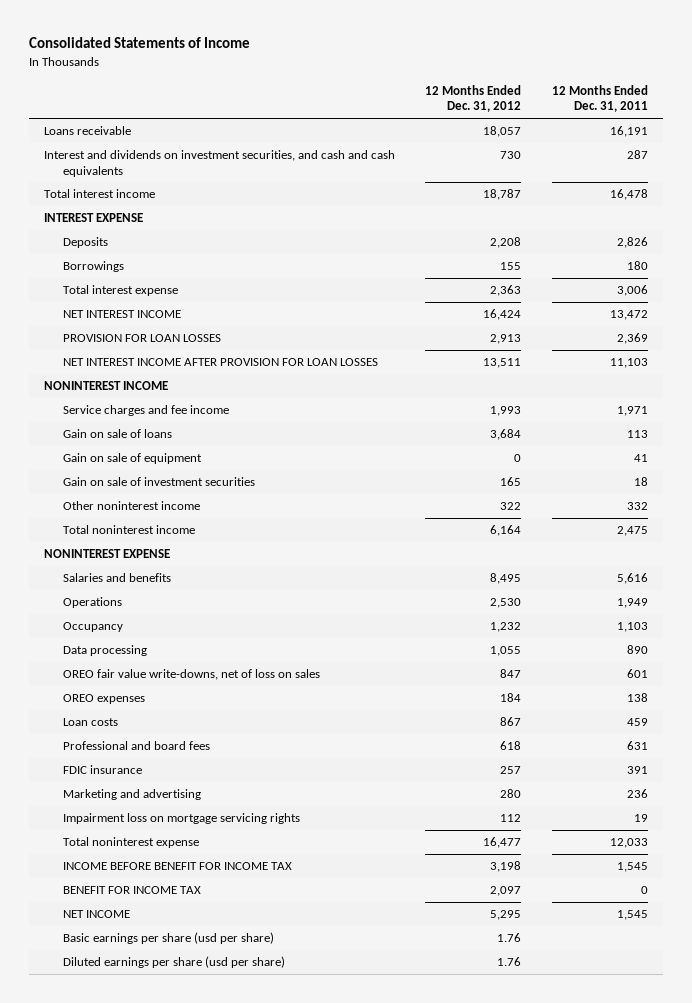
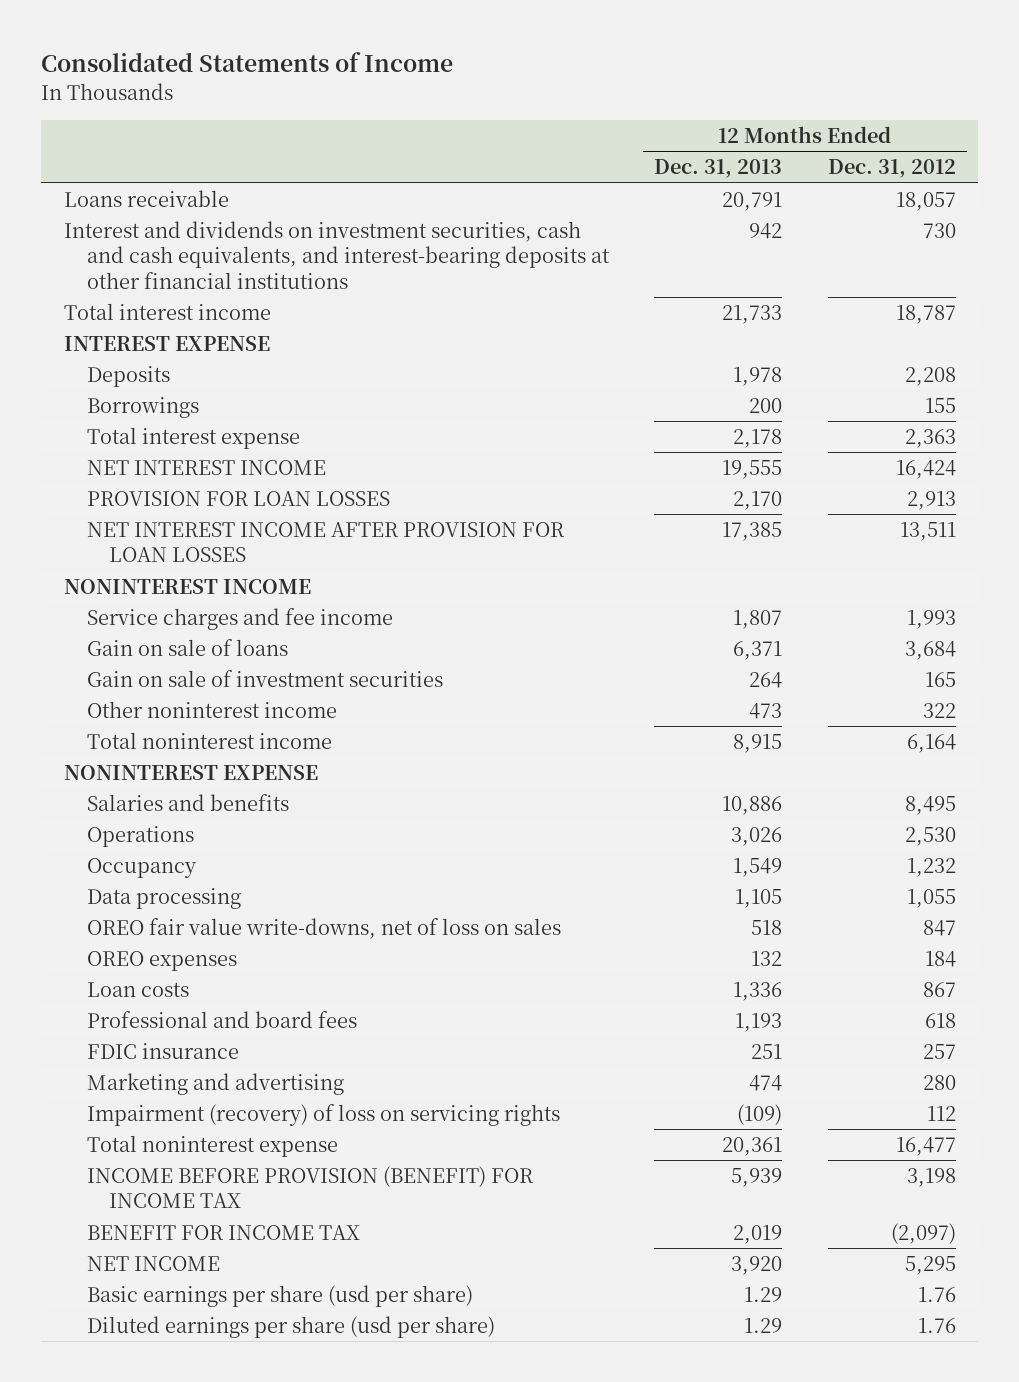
- | 12 Months Ended Dec. 31, 2012 | 12 Months Ended Dec. 31, 2011
+ | 12 Months Ended Dec. 31, 2013 | 12 Months Ended Dec. 31, 2012
- Interest and dividends on investment securities, and cash and cash equivalents | 730 | 287
+ Interest and dividends on investment securities, cash and cash equivalents, and interest-bearing deposits at other financial institutions | 942 | 730
- Gain on sale of equipment | 0 | 41
- Impairment loss on mortgage servicing rights | 112 | 19
+ Impairment (recovery) of loss on servicing rights | (109) | 112
- INCOME BEFORE BENEFIT FOR INCOME TAX | 3,198 | 1,545
- BENEFIT FOR INCOME TAX | 2,097 | 0
+ INCOME BEFORE PROVISION (BENEFIT) FOR INCOME TAX | 5,939 | 3,198
+ BENEFIT FOR INCOME TAX | 2,019 | (2,097)

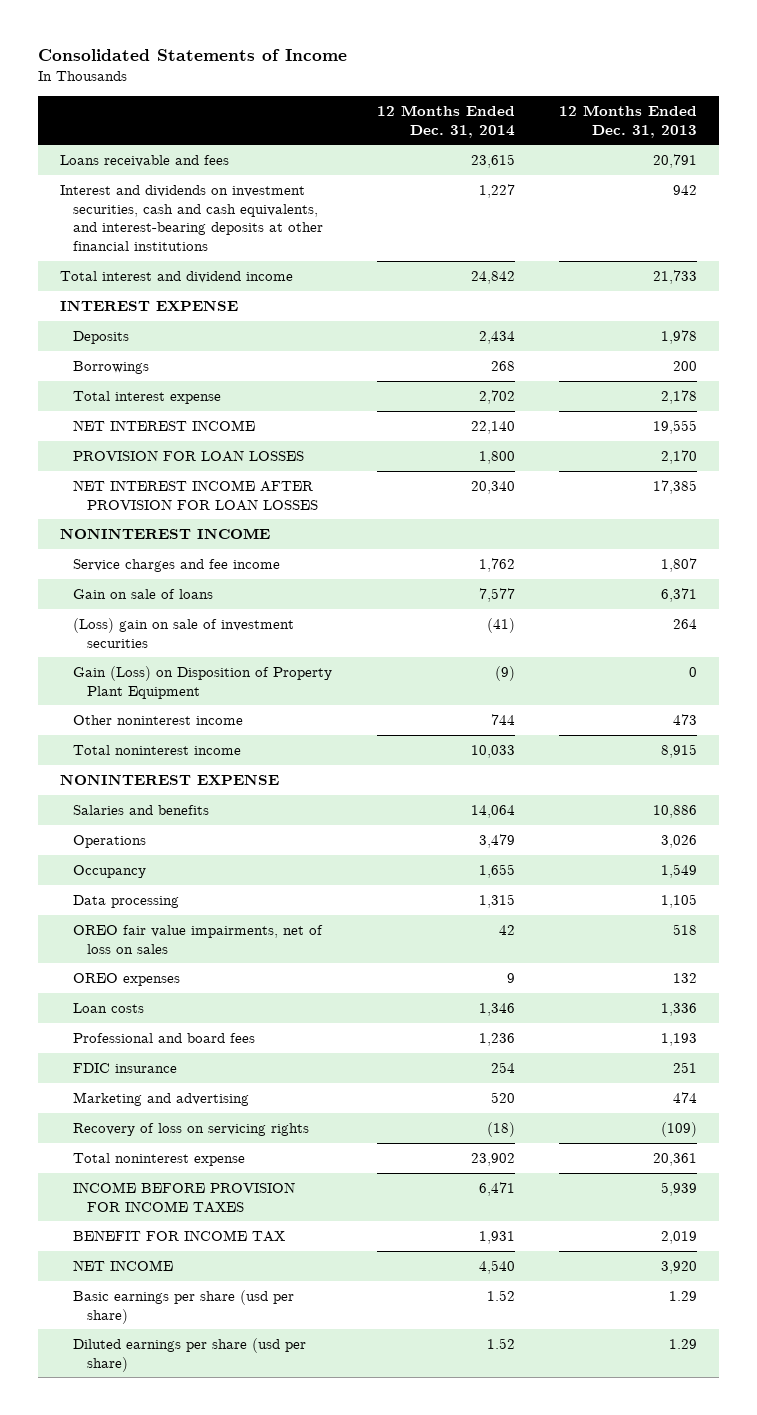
- | 12 Months Ended Dec. 31, 2013 | 12 Months Ended Dec. 31, 2012
+ | 12 Months Ended Dec. 31, 2014 | 12 Months Ended Dec. 31, 2013
- Loans receivable | 20,791 | 18,057
+ Loans receivable and fees | 23,615 | 20,791
- Total interest income | 21,733 | 18,787
+ Total interest and dividend income | 24,842 | 21,733
- Gain on sale of investment securities | 264 | 165
+ (Loss) gain on sale of investment securities | (41) | 264
+ Gain (Loss) on Disposition of Property Plant Equipment | (9) | 0
- OREO fair value write-downs, net of loss on sales | 518 | 847
+ OREO fair value impairments, net of loss on sales | 42 | 518
- Impairment (recovery) of loss on servicing rights | (109) | 112
+ Recovery of loss on servicing rights | (18) | (109)
- INCOME BEFORE PROVISION (BENEFIT) FOR INCOME TAX | 5,939 | 3,198
+ INCOME BEFORE PROVISION FOR INCOME TAXES | 6,471 | 5,939

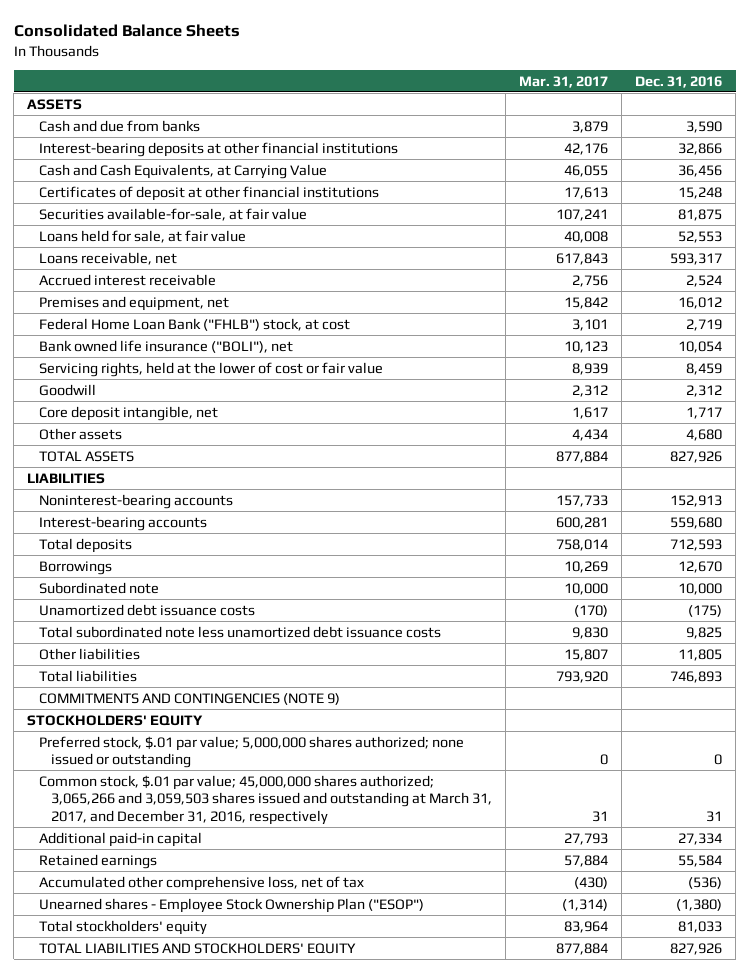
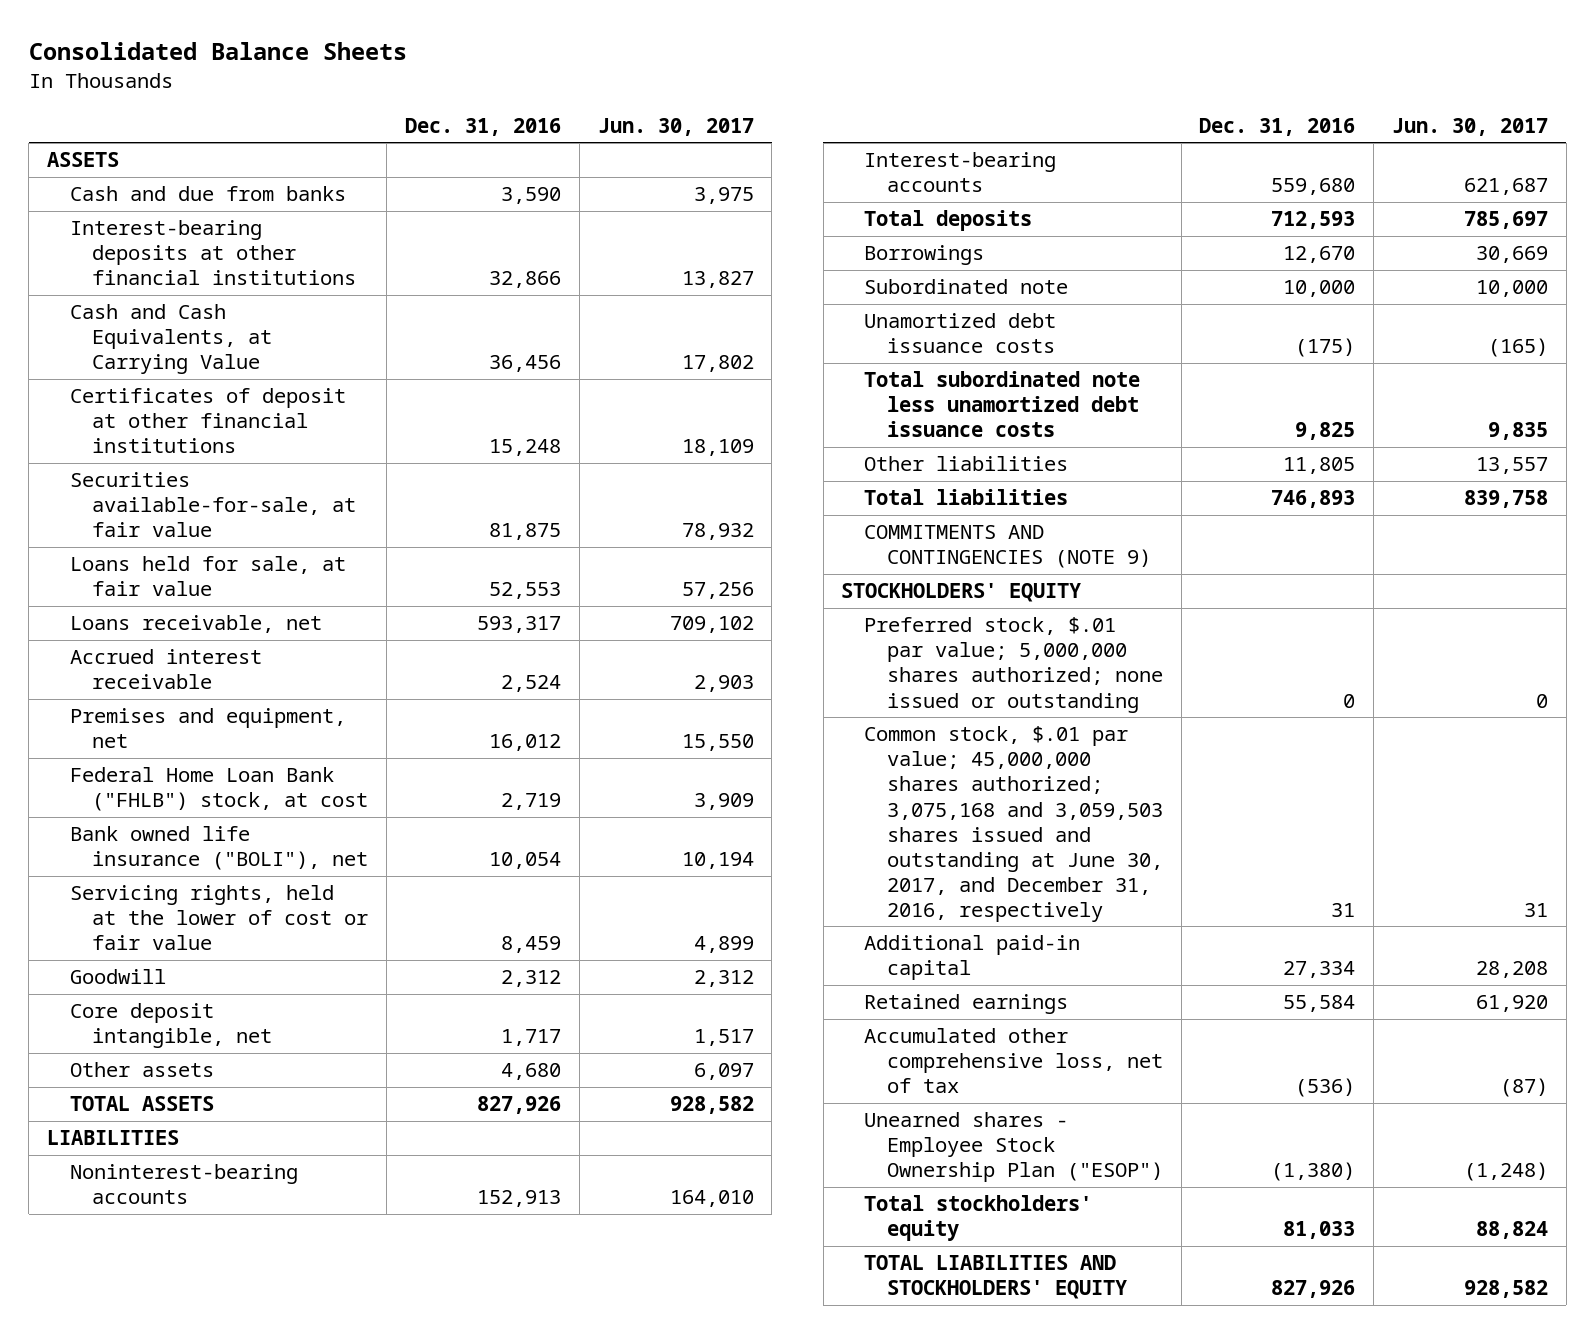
- | Mar. 31, 2017 | Dec. 31, 2016
+ | Dec. 31, 2016 | Jun. 30, 2017
- Common stock, $.01 par value; 45,000,000 shares authorized; 3,065,266 and 3,059,503 shares issued and outstanding at March 31, 2017, and December 31, 2016, respectively | 31 | 31
+ Common stock, $.01 par value; 45,000,000 shares authorized; 3,075,168 and 3,059,503 shares issued and outstanding at June 30, 2017, and December 31, 2016, respectively | 31 | 31

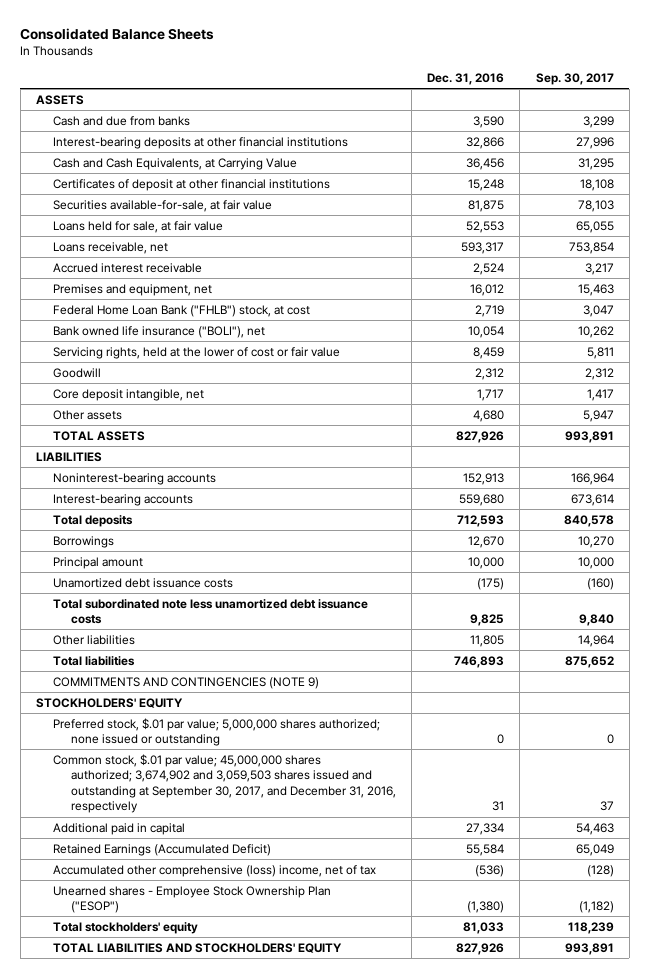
- | Dec. 31, 2016 | Jun. 30, 2017
+ | Dec. 31, 2016 | Sep. 30, 2017
- Subordinated note | 10,000 | 10,000
+ Principal amount | 10,000 | 10,000
- Common stock, $.01 par value; 45,000,000 shares authorized; 3,075,168 and 3,059,503 shares issued and outstanding at June 30, 2017, and December 31, 2016, respectively | 31 | 31
- Additional paid-in capital | 27,334 | 28,208
- Retained earnings | 55,584 | 61,920
- Accumulated other comprehensive loss, net of tax | (536) | (87)
+ Common stock, $.01 par value; 45,000,000 shares authorized; 3,674,902 and 3,059,503 shares issued and outstanding at September 30, 2017, and December 31, 2016, respectively | 31 | 37
+ Additional paid in capital | 27,334 | 54,463
+ Retained Earnings (Accumulated Deficit) | 55,584 | 65,049
+ Accumulated other comprehensive (loss) income, net of tax | (536) | (128)

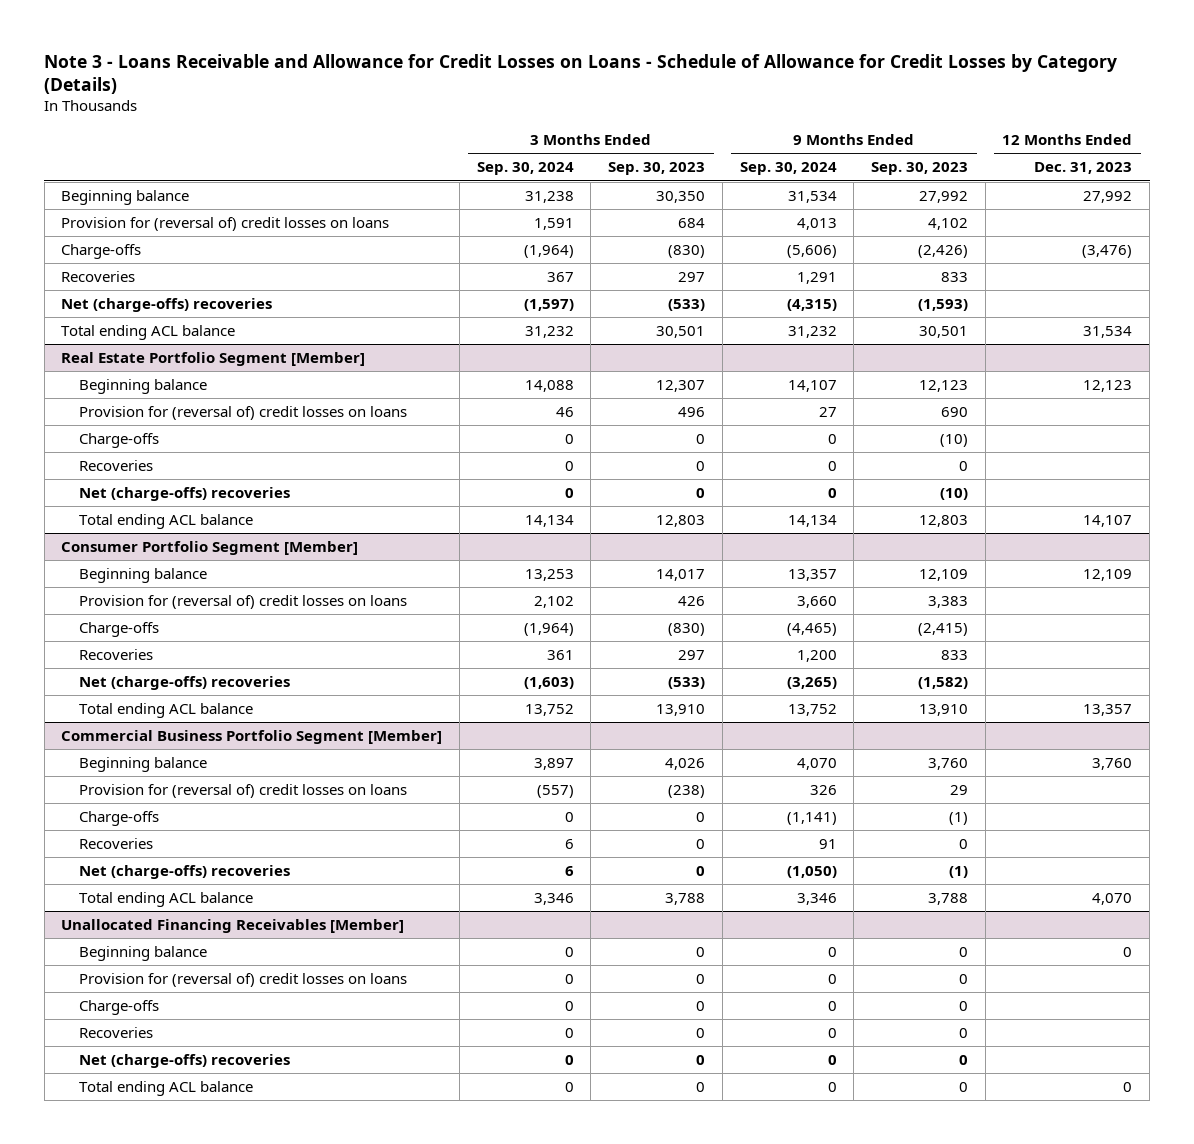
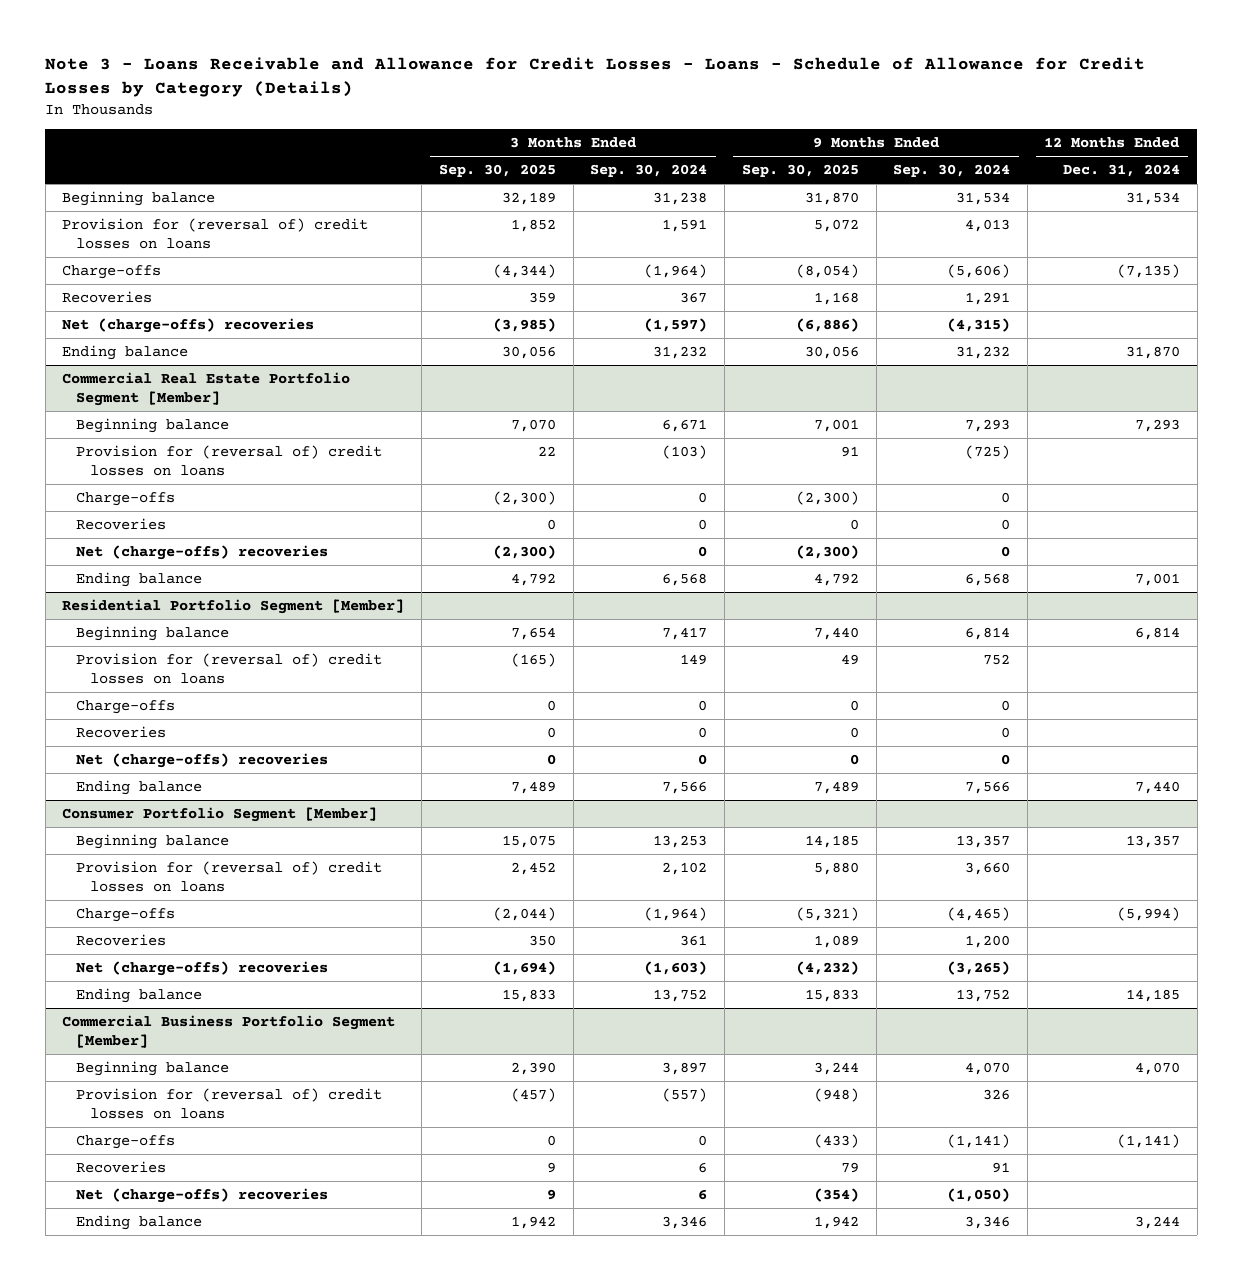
- Note 3 - Loans Receivable and Allowance for Credit Losses on Loans - Schedule of Allowance for Credit Losses by Category (Details)
+ Note 3 - Loans Receivable and Allowance for Credit Losses - Loans - Schedule of Allowance for Credit Losses by Category (Details)
- | 3 Months Ended Sep. 30, 2024 | 3 Months Ended Sep. 30, 2023 | 9 Months Ended Sep. 30, 2024 | 9 Months Ended Sep. 30, 2023 | 12 Months Ended Dec. 31, 2023
+ | 3 Months Ended Sep. 30, 2025 | 3 Months Ended Sep. 30, 2024 | 9 Months Ended Sep. 30, 2025 | 9 Months Ended Sep. 30, 2024 | 12 Months Ended Dec. 31, 2024
- Total ending ACL balance | 31,232 | 30,501 | 31,232 | 30,501 | 31,534
- Real Estate Portfolio Segment [Member]
- Beginning balance | 14,088 | 12,307 | 14,107 | 12,123 | 12,123
- Provision for (reversal of) credit losses on loans | 46 | 496 | 27 | 690 |
+ Ending balance | 30,056 | 31,232 | 30,056 | 31,232 | 31,870
+ Commercial Real Estate Portfolio Segment [Member]
+ Beginning balance | 7,070 | 6,671 | 7,001 | 7,293 | 7,293
+ Provision for (reversal of) credit losses on loans | 22 | (103) | 91 | (725) |
- Total ending ACL balance | 14,134 | 12,803 | 14,134 | 12,803 | 14,107
+ Ending balance | 4,792 | 6,568 | 4,792 | 6,568 | 7,001
+ Residential Portfolio Segment [Member]
+ Beginning balance | 7,654 | 7,417 | 7,440 | 6,814 | 6,814
+ Provision for (reversal of) credit losses on loans | (165) | 149 | 49 | 752 |
+ Charge-offs | 0 | 0 | 0 | 0 |
+ Recoveries | 0 | 0 | 0 | 0 |
+ Net (charge-offs) recoveries | 0 | 0 | 0 | 0 |
+ Ending balance | 7,489 | 7,566 | 7,489 | 7,566 | 7,440
@ Consumer Portfolio Segment [Member]
- Total ending ACL balance | 13,752 | 13,910 | 13,752 | 13,910 | 13,357
+ Ending balance | 15,833 | 13,752 | 15,833 | 13,752 | 14,185
@ Commercial Business Portfolio Segment [Member]
- Total ending ACL balance | 3,346 | 3,788 | 3,346 | 3,788 | 4,070
- Unallocated Financing Receivables [Member]
- Beginning balance | 0 | 0 | 0 | 0 | 0
- Provision for (reversal of) credit losses on loans | 0 | 0 | 0 | 0 |
- Charge-offs | 0 | 0 | 0 | 0 |
- Recoveries | 0 | 0 | 0 | 0 |
- Net (charge-offs) recoveries | 0 | 0 | 0 | 0 |
- Total ending ACL balance | 0 | 0 | 0 | 0 | 0
@ Commercial Business Portfolio Segment [Member]
+ Ending balance | 1,942 | 3,346 | 1,942 | 3,346 | 3,244

